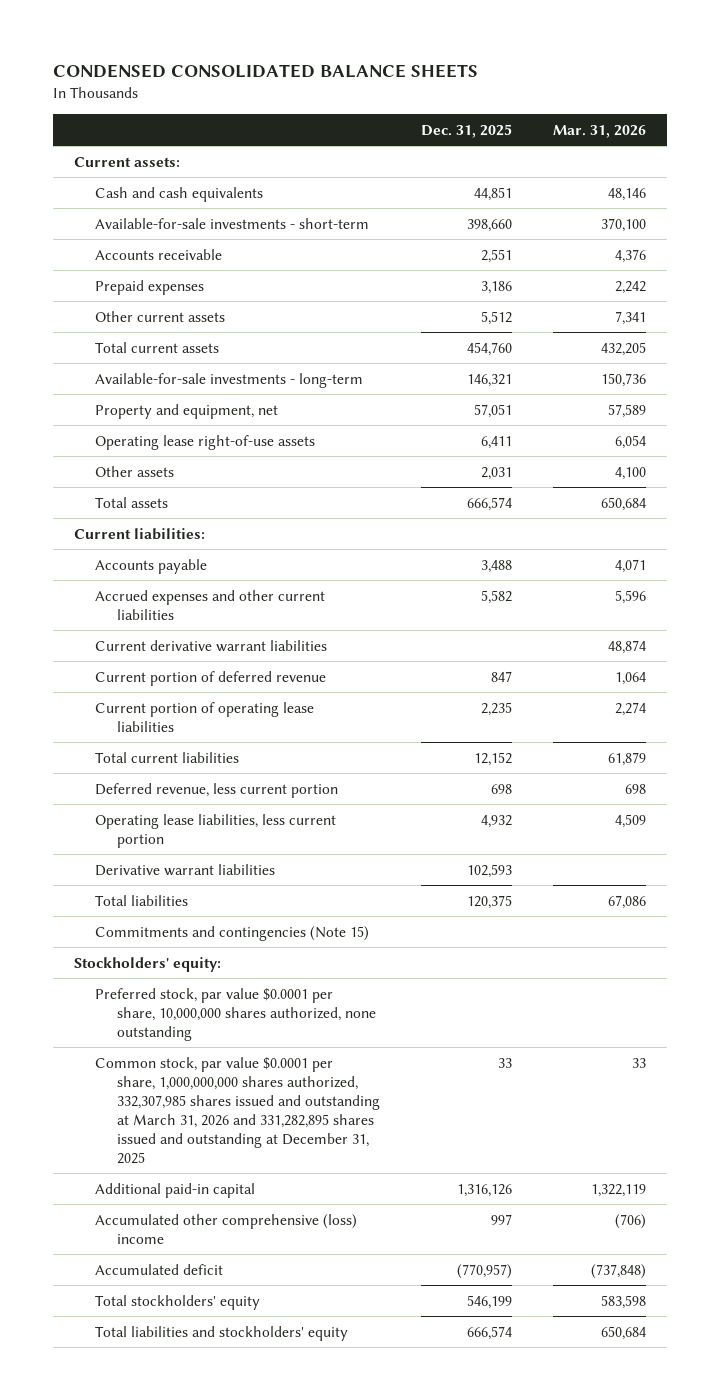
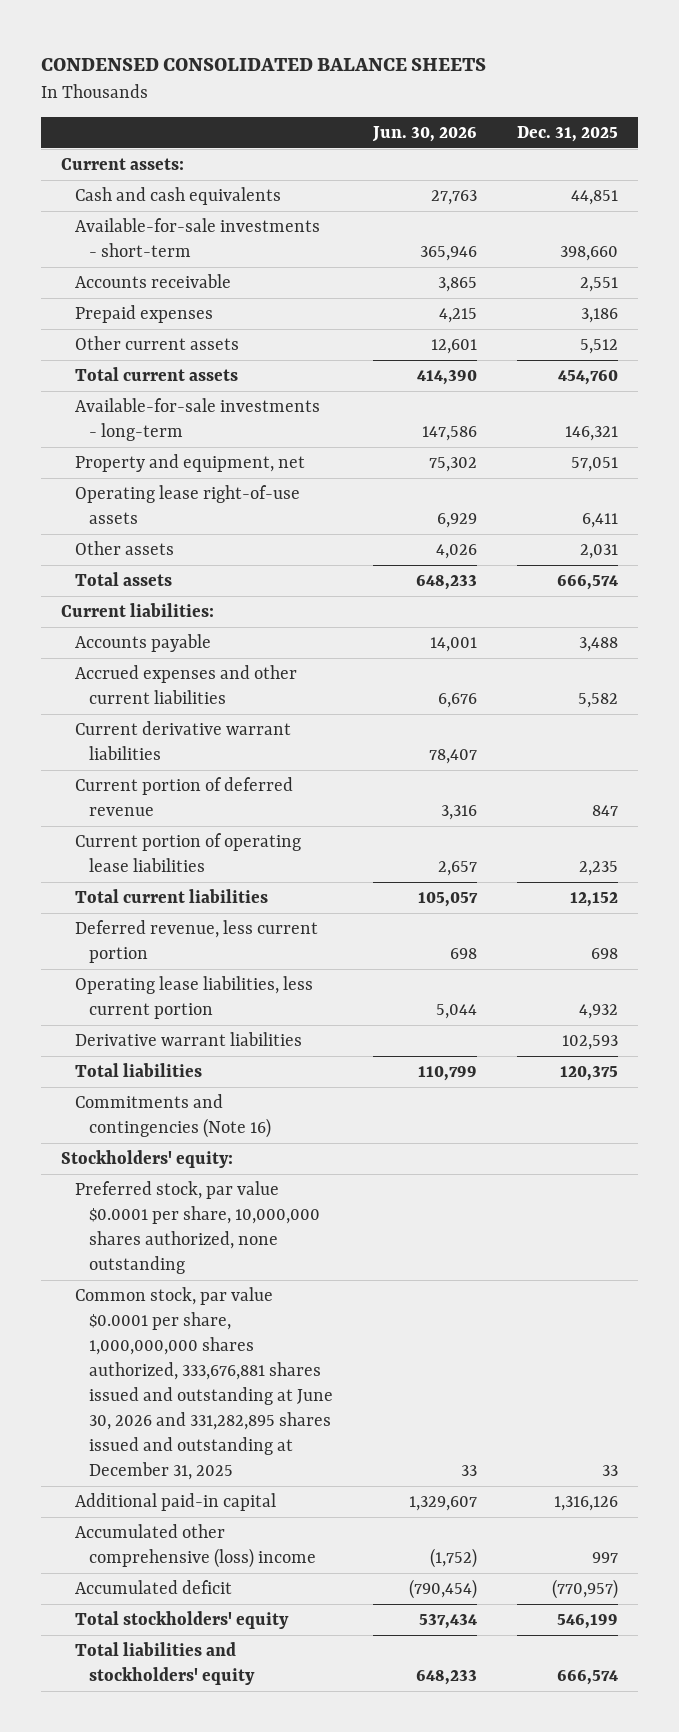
- | Dec. 31, 2025 | Mar. 31, 2026
+ | Jun. 30, 2026 | Dec. 31, 2025
- Commitments and contingencies (Note 15)
+ Commitments and contingencies (Note 16)
- Common stock, par value $0.0001 per share, 1,000,000,000 shares authorized, 332,307,985 shares issued and outstanding at March 31, 2026 and 331,282,895 shares issued and outstanding at December 31, 2025 | 33 | 33
+ Common stock, par value $0.0001 per share, 1,000,000,000 shares authorized, 333,676,881 shares issued and outstanding at June 30, 2026 and 331,282,895 shares issued and outstanding at December 31, 2025 | 33 | 33

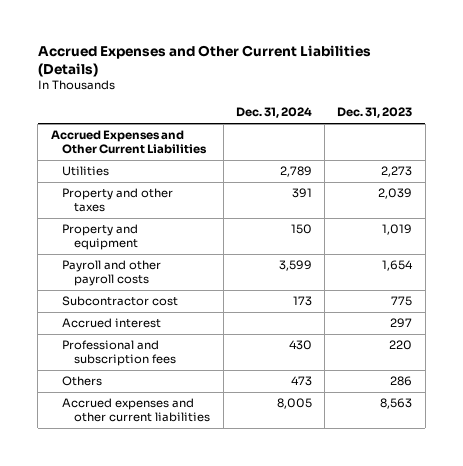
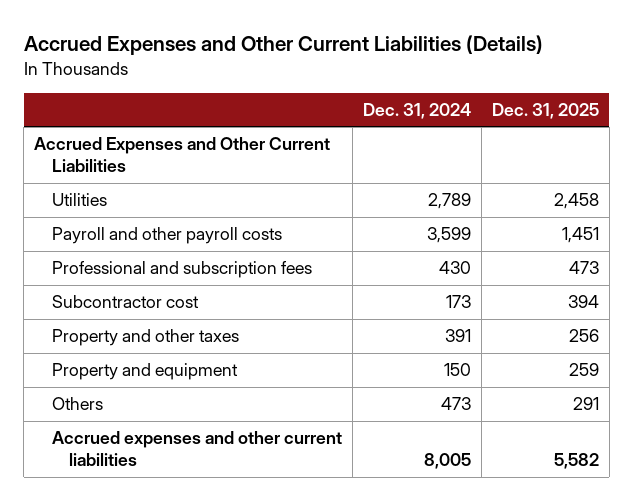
- | Dec. 31, 2024 | Dec. 31, 2023
+ | Dec. 31, 2024 | Dec. 31, 2025
- Accrued interest | | 297
moved down: Subcontractor cost | 173 | 394
moved down: Property and other taxes | 391 | 256
moved down: Property and equipment | 150 | 259

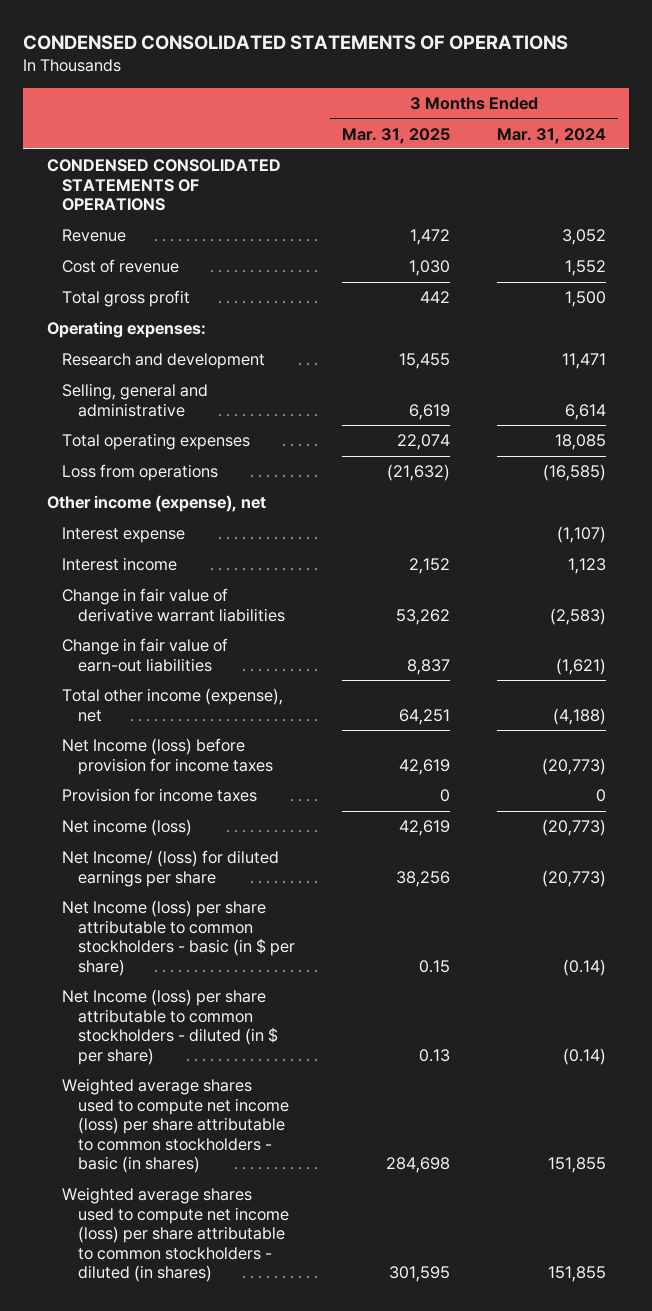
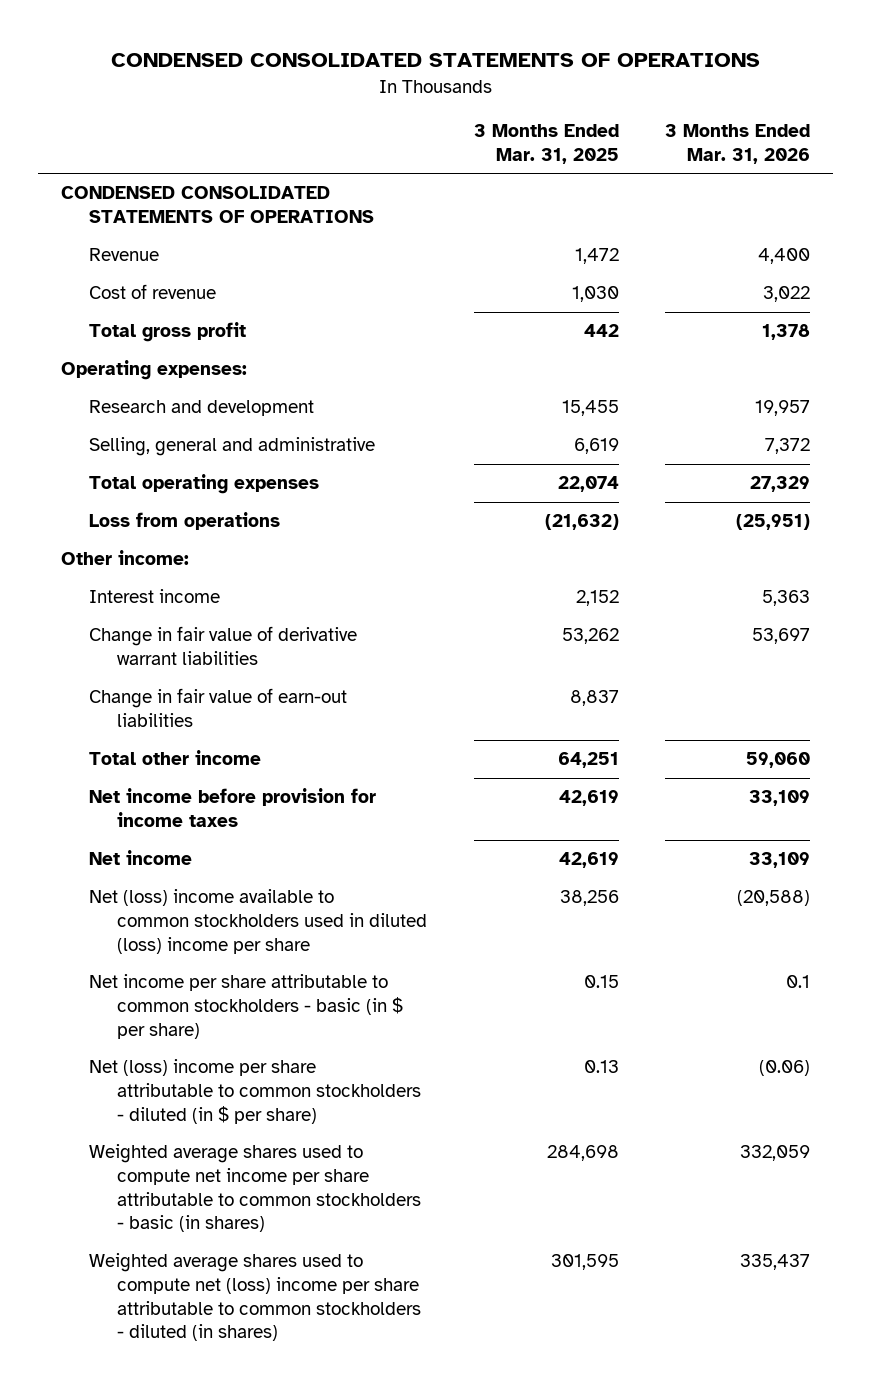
- | 3 Months Ended Mar. 31, 2025 | 3 Months Ended Mar. 31, 2024
+ | 3 Months Ended Mar. 31, 2025 | 3 Months Ended Mar. 31, 2026
- Other income (expense), net
- Interest expense | | (1,107)
+ Other income:
- Total other income (expense), net | 64,251 | (4,188)
- Net Income (loss) before provision for income taxes | 42,619 | (20,773)
- Provision for income taxes | 0 | 0
- Net income (loss) | 42,619 | (20,773)
- Net Income/ (loss) for diluted earnings per share | 38,256 | (20,773)
- Net Income (loss) per share attributable to common stockholders - basic (in $ per share) | 0.15 | (0.14)
- Net Income (loss) per share attributable to common stockholders - diluted (in $ per share) | 0.13 | (0.14)
- Weighted average shares used to compute net income (loss) per share attributable to common stockholders - basic (in shares) | 284,698 | 151,855
- Weighted average shares used to compute net income (loss) per share attributable to common stockholders - diluted (in shares) | 301,595 | 151,855
+ Total other income | 64,251 | 59,060
+ Net income before provision for income taxes | 42,619 | 33,109
+ Net income | 42,619 | 33,109
+ Net (loss) income available to common stockholders used in diluted (loss) income per share | 38,256 | (20,588)
+ Net income per share attributable to common stockholders - basic (in $ per share) | 0.15 | 0.1
+ Net (loss) income per share attributable to common stockholders - diluted (in $ per share) | 0.13 | (0.06)
+ Weighted average shares used to compute net income per share attributable to common stockholders - basic (in shares) | 284,698 | 332,059
+ Weighted average shares used to compute net (loss) income per share attributable to common stockholders - diluted (in shares) | 301,595 | 335,437

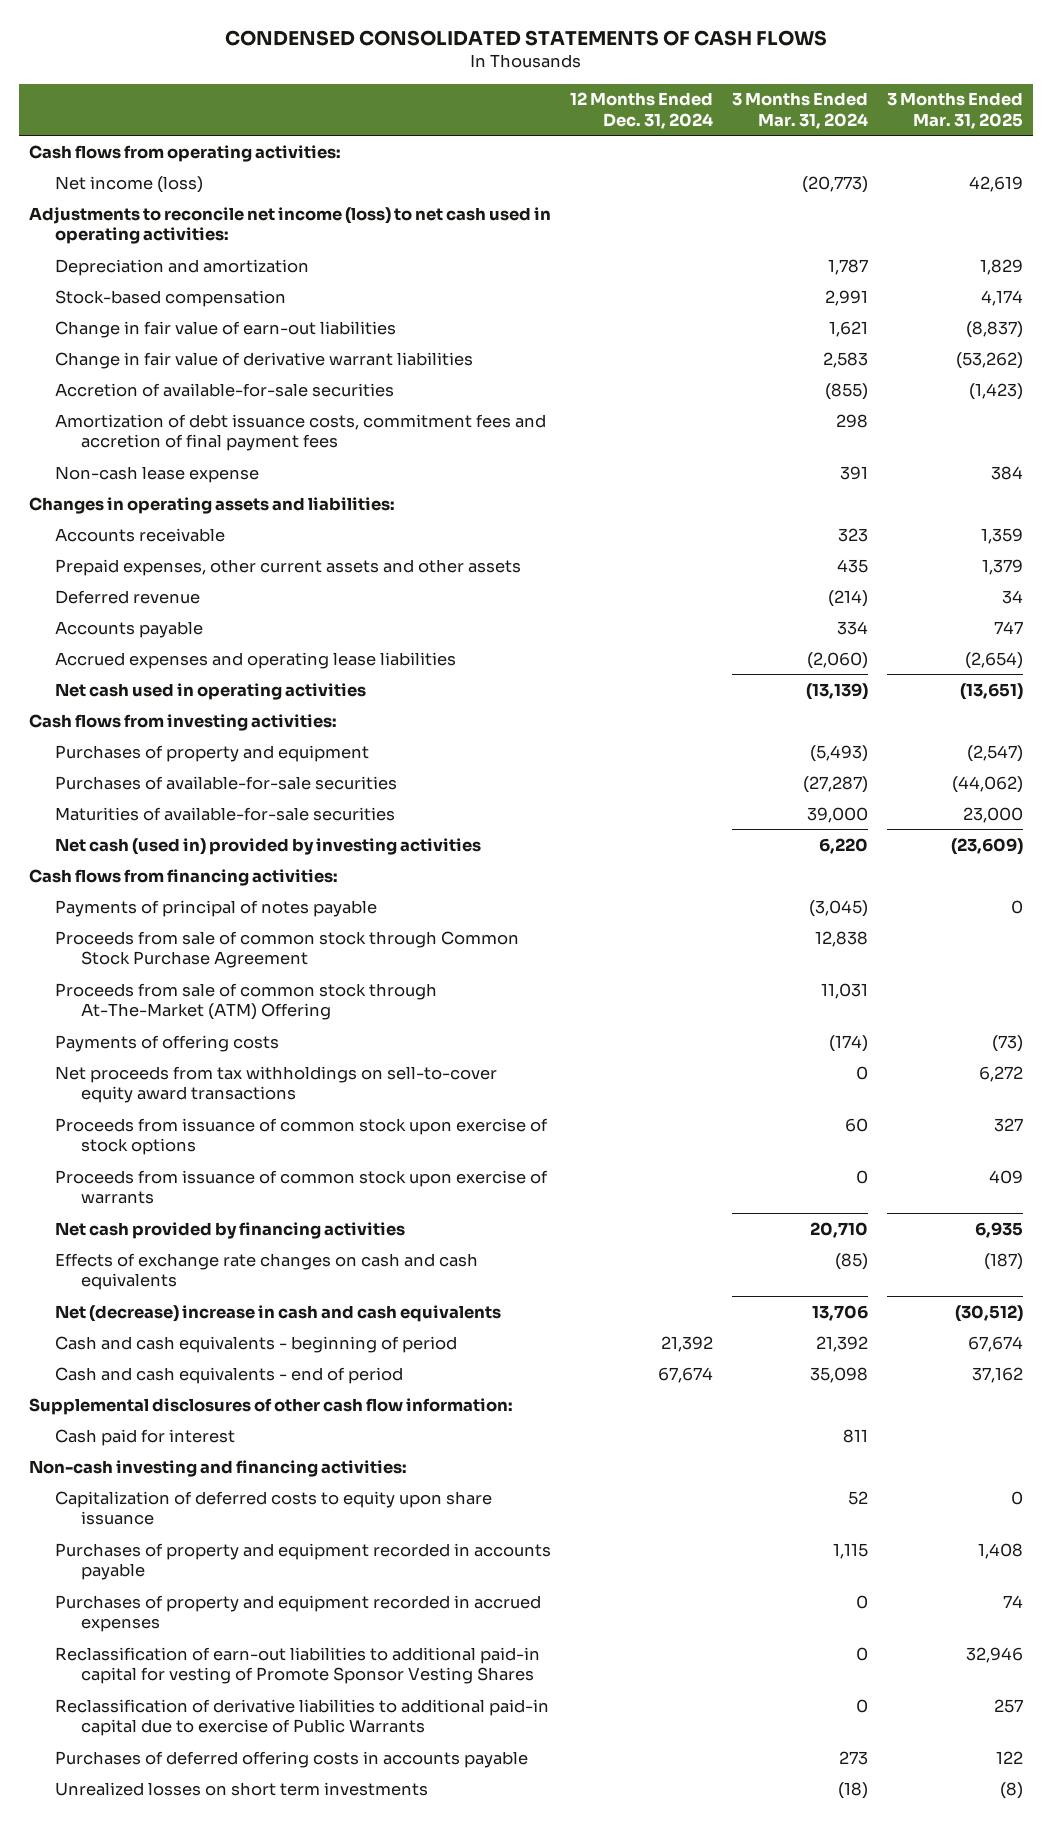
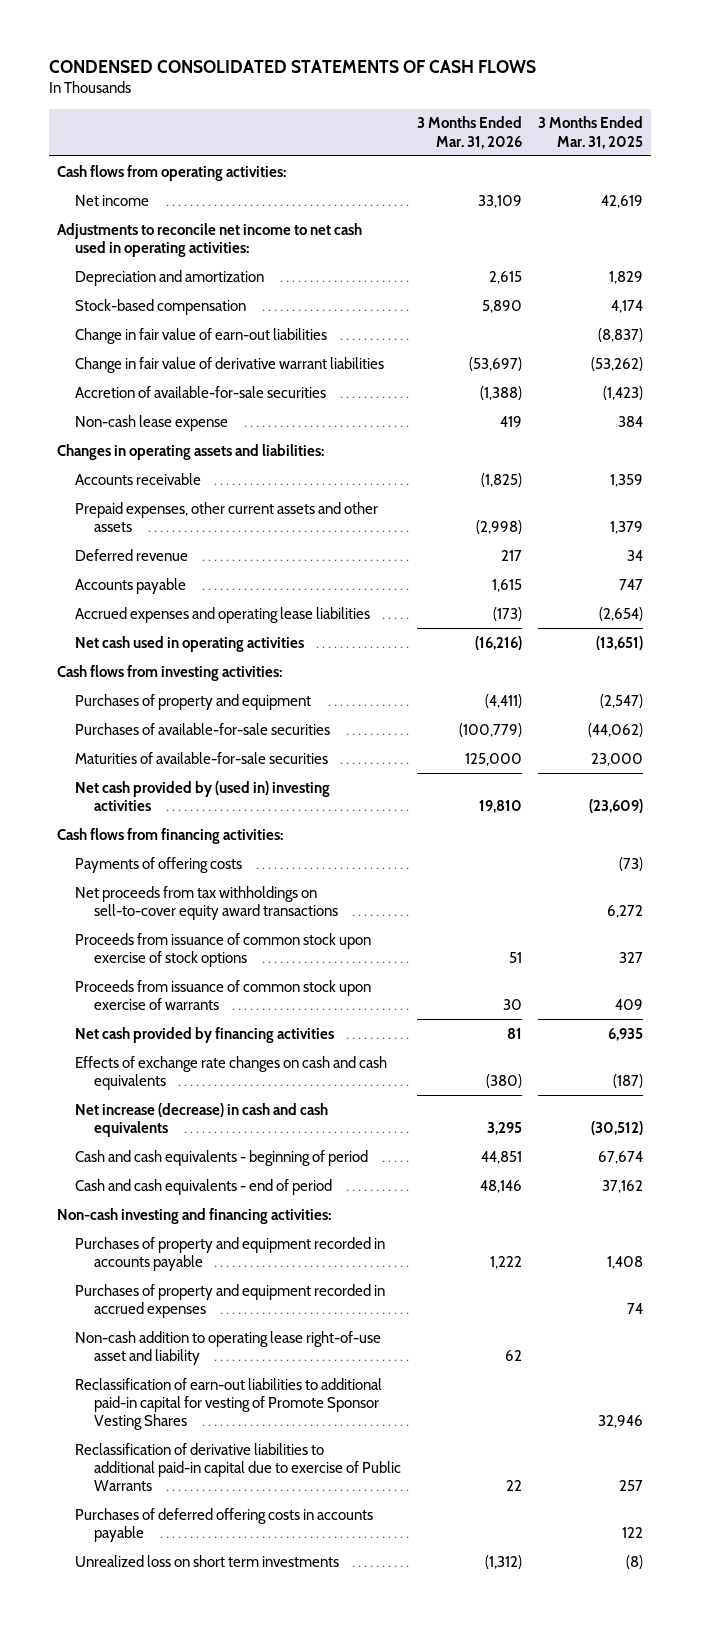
- | 12 Months Ended Dec. 31, 2024 | 3 Months Ended Mar. 31, 2024 | 3 Months Ended Mar. 31, 2025
+ | 3 Months Ended Mar. 31, 2026 | 3 Months Ended Mar. 31, 2025
- Net income (loss) | | (20,773) | 42,619
- Adjustments to reconcile net income (loss) to net cash used in operating activities:
+ Net income | 33,109 | 42,619
+ Adjustments to reconcile net income to net cash used in operating activities:
- Amortization of debt issuance costs, commitment fees and accretion of final payment fees | | 298 |
- Net cash (used in) provided by investing activities | | 6,220 | (23,609)
+ Net cash provided by (used in) investing activities | 19,810 | (23,609)
- Payments of principal of notes payable | | (3,045) | 0
- Proceeds from sale of common stock through Common Stock Purchase Agreement | | 12,838 |
- Proceeds from sale of common stock through At-The-Market (ATM) Offering | | 11,031 |
- Net (decrease) increase in cash and cash equivalents | | 13,706 | (30,512)
+ Net increase (decrease) in cash and cash equivalents | 3,295 | (30,512)
- Supplemental disclosures of other cash flow information:
- Cash paid for interest | | 811 |
- Capitalization of deferred costs to equity upon share issuance | | 52 | 0
+ Non-cash addition to operating lease right-of-use asset and liability | 62 |
- Unrealized losses on short term investments | | (18) | (8)
+ Unrealized loss on short term investments | (1,312) | (8)

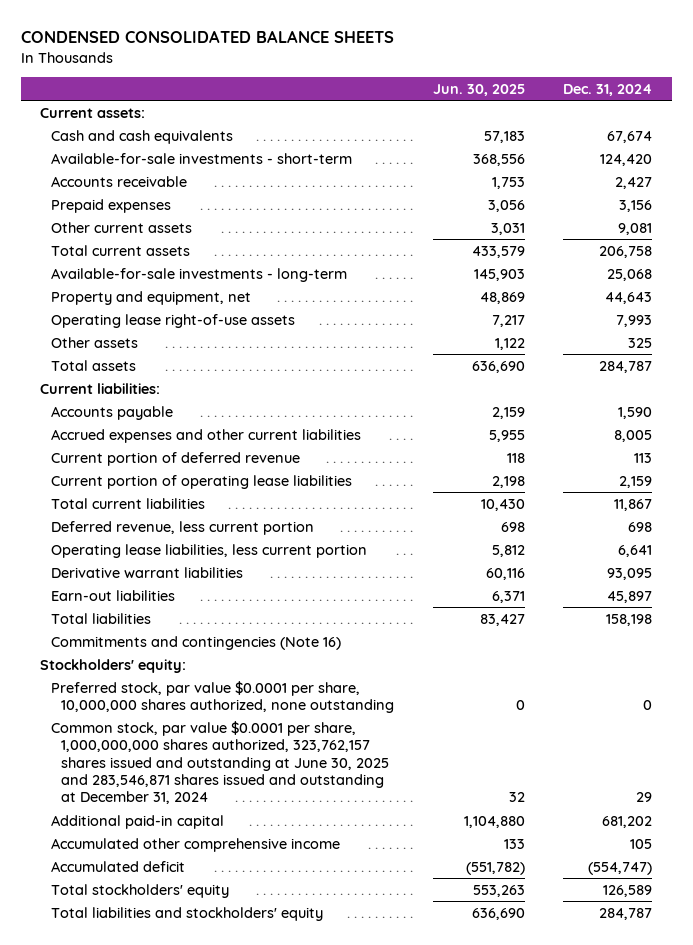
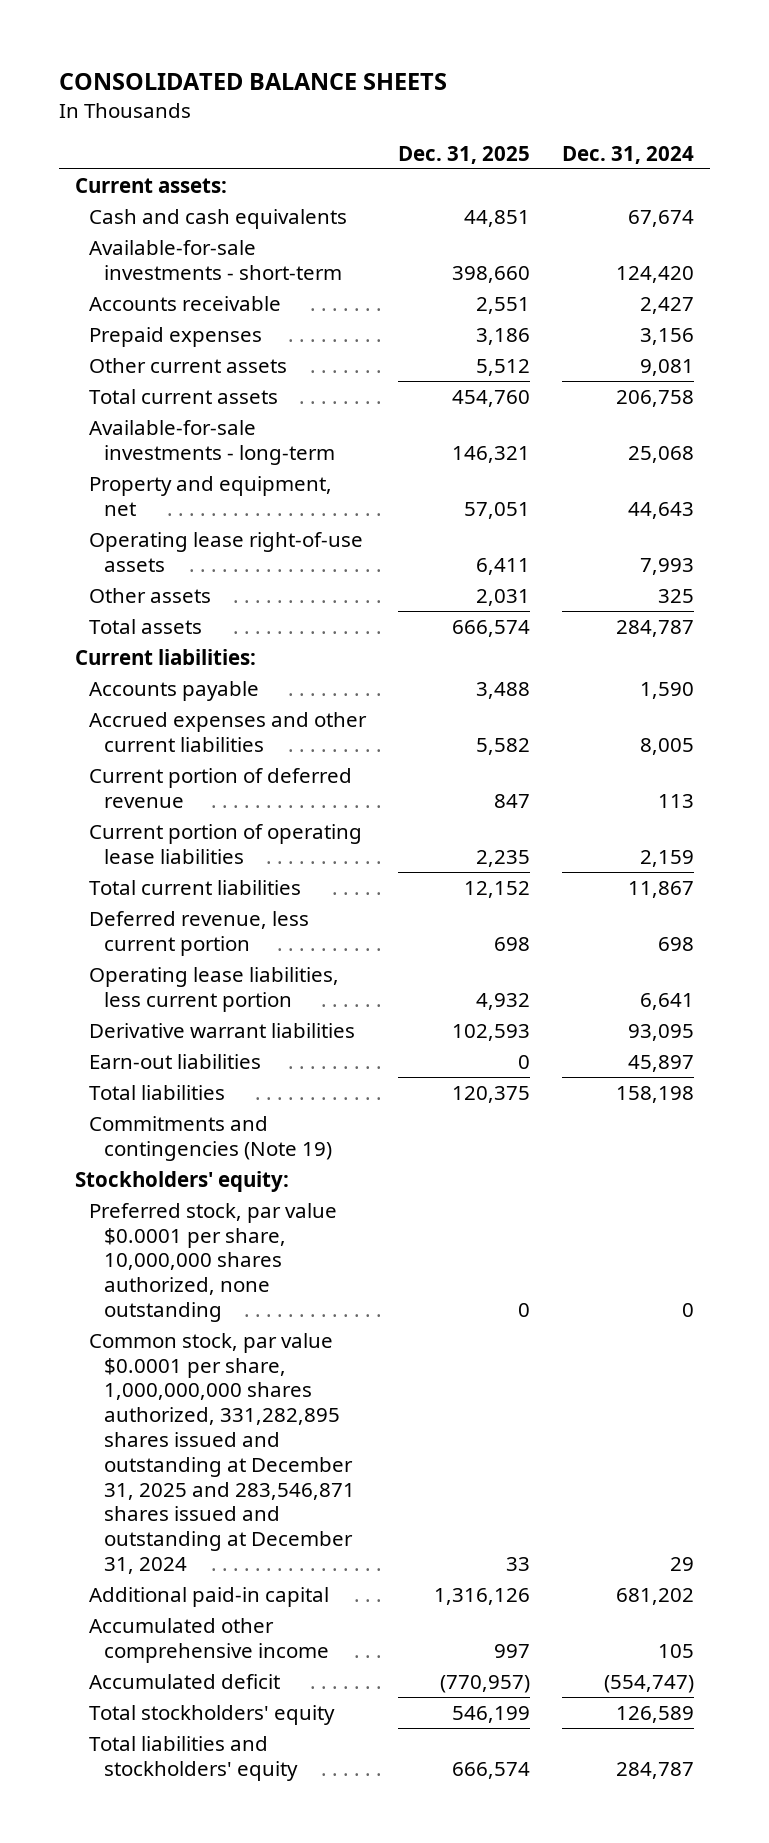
- CONDENSED CONSOLIDATED BALANCE SHEETS
+ CONSOLIDATED BALANCE SHEETS
- | Jun. 30, 2025 | Dec. 31, 2024
+ | Dec. 31, 2025 | Dec. 31, 2024
- Commitments and contingencies (Note 16)
+ Commitments and contingencies (Note 19)
- Common stock, par value $0.0001 per share, 1,000,000,000 shares authorized, 323,762,157 shares issued and outstanding at June 30, 2025 and 283,546,871 shares issued and outstanding at December 31, 2024 | 32 | 29
+ Common stock, par value $0.0001 per share, 1,000,000,000 shares authorized, 331,282,895 shares issued and outstanding at December 31, 2025 and 283,546,871 shares issued and outstanding at December 31, 2024 | 33 | 29

